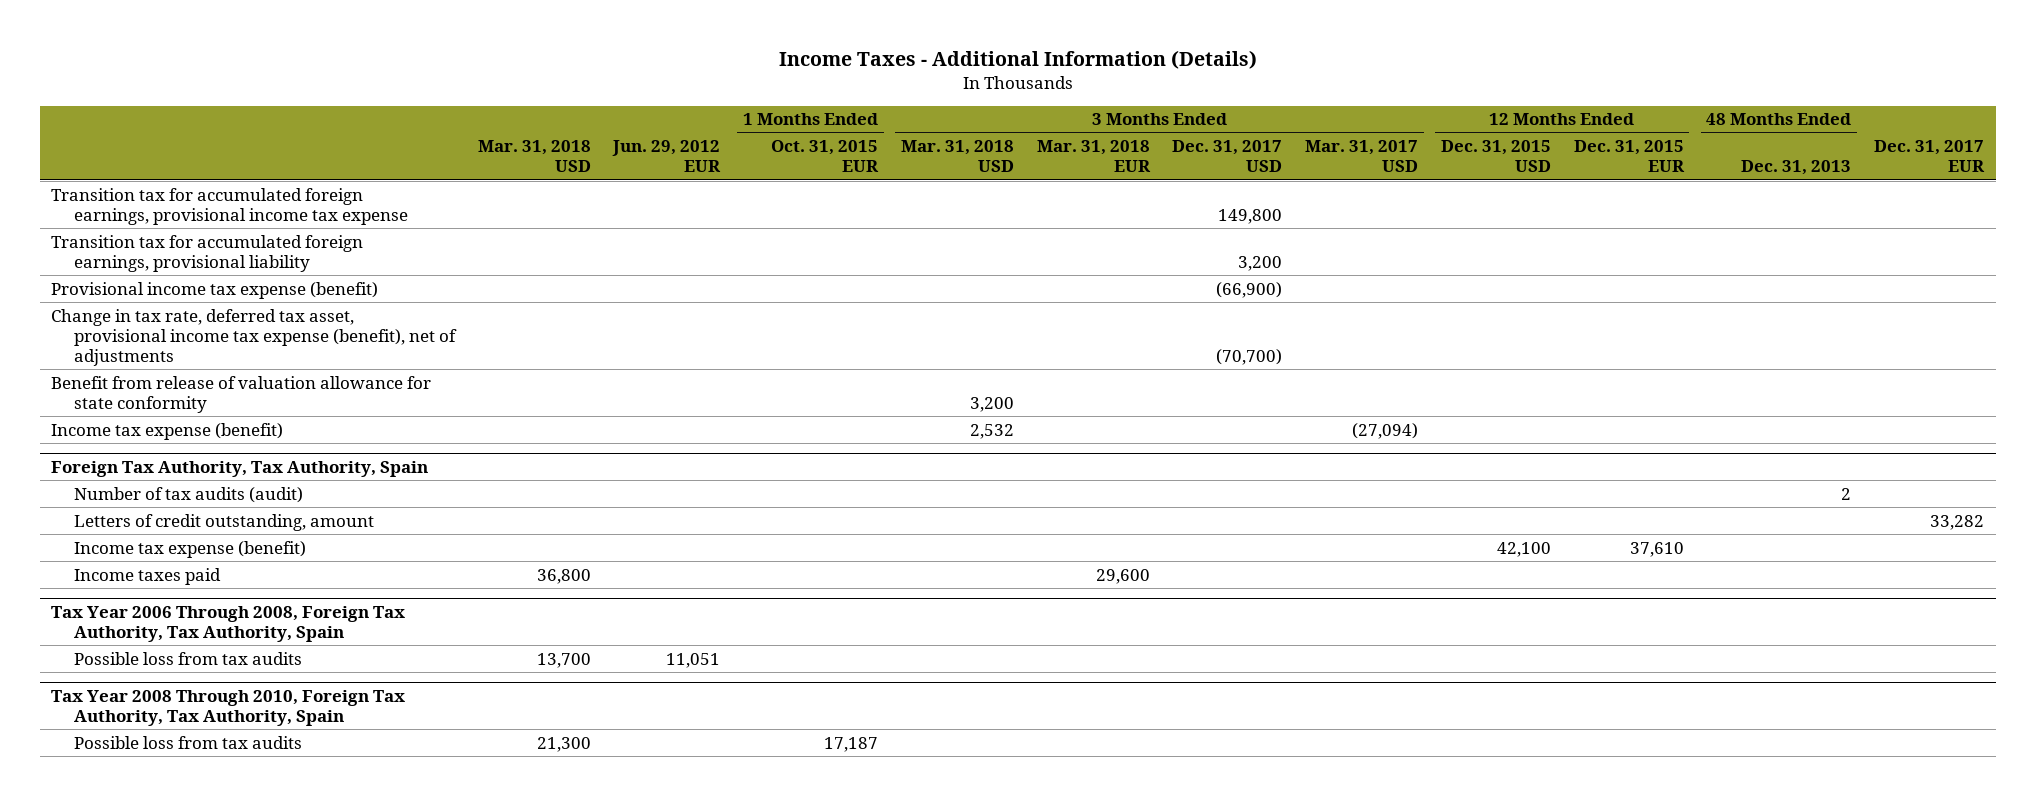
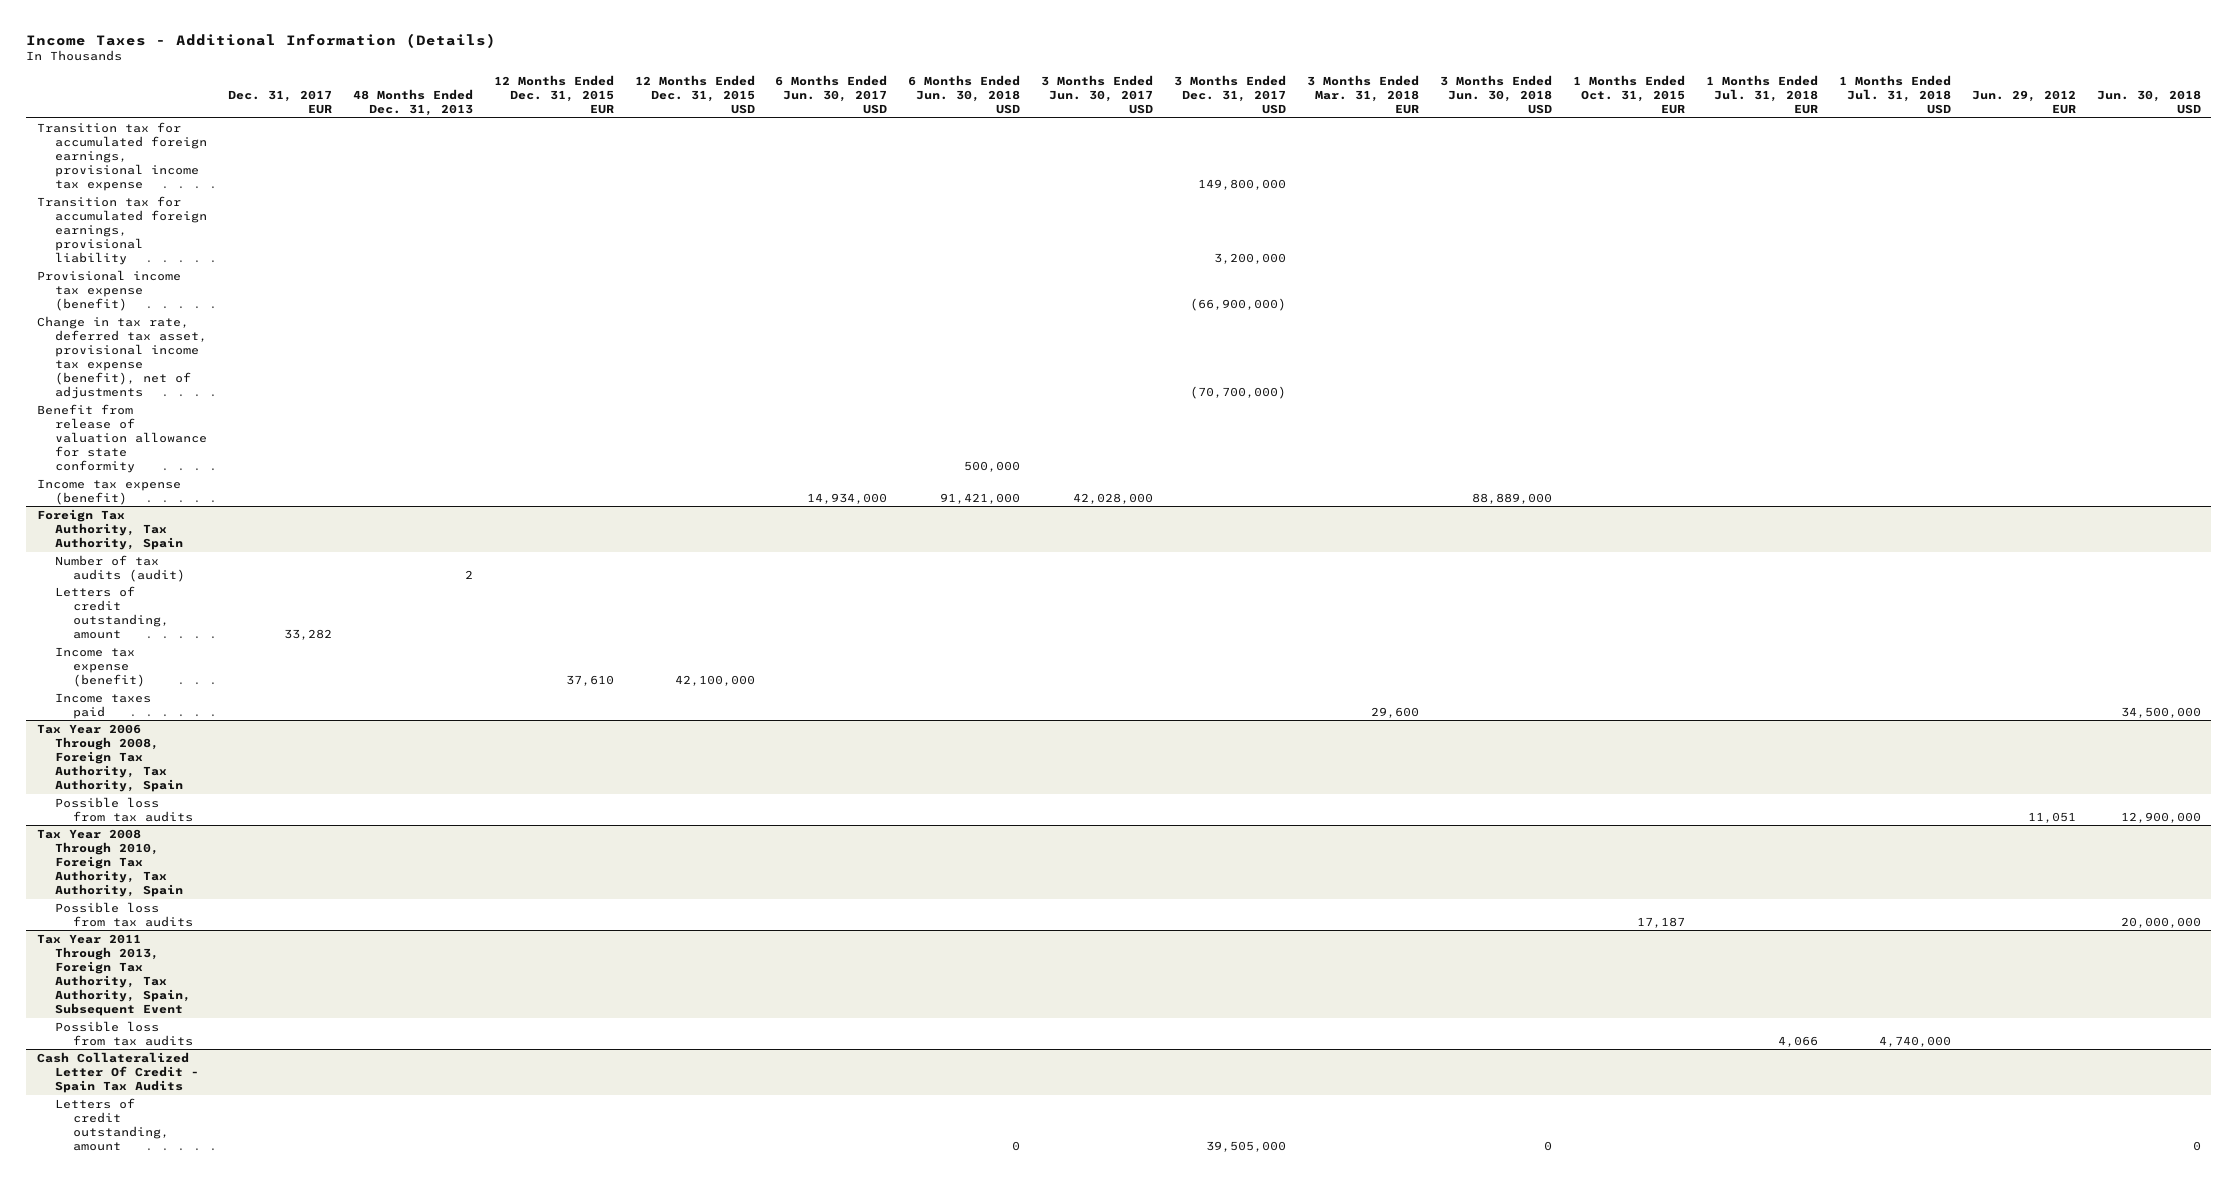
- | Mar. 31, 2018 USD | Jun. 29, 2012 EUR | 1 Months Ended Oct. 31, 2015 EUR | 3 Months Ended Mar. 31, 2018 USD | 3 Months Ended Mar. 31, 2018 EUR | 3 Months Ended Dec. 31, 2017 USD | 3 Months Ended Mar. 31, 2017 USD | 12 Months Ended Dec. 31, 2015 USD | 12 Months Ended Dec. 31, 2015 EUR | 48 Months Ended Dec. 31, 2013 | Dec. 31, 2017 EUR
+ | Dec. 31, 2017 EUR | 48 Months Ended Dec. 31, 2013 | 12 Months Ended Dec. 31, 2015 EUR | 12 Months Ended Dec. 31, 2015 USD | 6 Months Ended Jun. 30, 2017 USD | 6 Months Ended Jun. 30, 2018 USD | 3 Months Ended Jun. 30, 2017 USD | 3 Months Ended Dec. 31, 2017 USD | 3 Months Ended Mar. 31, 2018 EUR | 3 Months Ended Jun. 30, 2018 USD | 1 Months Ended Oct. 31, 2015 EUR | 1 Months Ended Jul. 31, 2018 EUR | 1 Months Ended Jul. 31, 2018 USD | Jun. 29, 2012 EUR | Jun. 30, 2018 USD
- Transition tax for accumulated foreign earnings, provisional income tax expense | | | | | | 149,800 | | | | |
- Transition tax for accumulated foreign earnings, provisional liability | | | | | | 3,200 | | | | |
- Provisional income tax expense (benefit) | | | | | | (66,900) | | | | |
- Change in tax rate, deferred tax asset, provisional income tax expense (benefit), net of adjustments | | | | | | (70,700) | | | | |
+ Transition tax for accumulated foreign earnings, provisional income tax expense | | | | | | | | 149,800,000 | | | | | | |
+ Transition tax for accumulated foreign earnings, provisional liability | | | | | | | | 3,200,000 | | | | | | |
+ Provisional income tax expense (benefit) | | | | | | | | (66,900,000) | | | | | | |
+ Change in tax rate, deferred tax asset, provisional income tax expense (benefit), net of adjustments | | | | | | | | (70,700,000) | | | | | | |
@ Foreign Tax Authority, Tax Authority, Spain
- Income tax expense (benefit) | | | | | | | | 42,100 | 37,610 | |
+ Income tax expense (benefit) | | | 37,610 | 42,100,000 | | | | | | | | | | |
+ Tax Year 2011 Through 2013, Foreign Tax Authority, Tax Authority, Spain, Subsequent Event
+ Possible loss from tax audits | | | | | | | | | | | | 4,066 | 4,740,000 | |
+ Cash Collateralized Letter Of Credit - Spain Tax Audits
+ Letters of credit outstanding, amount | | | | | | 0 | | 39,505,000 | | 0 | | | | | 0

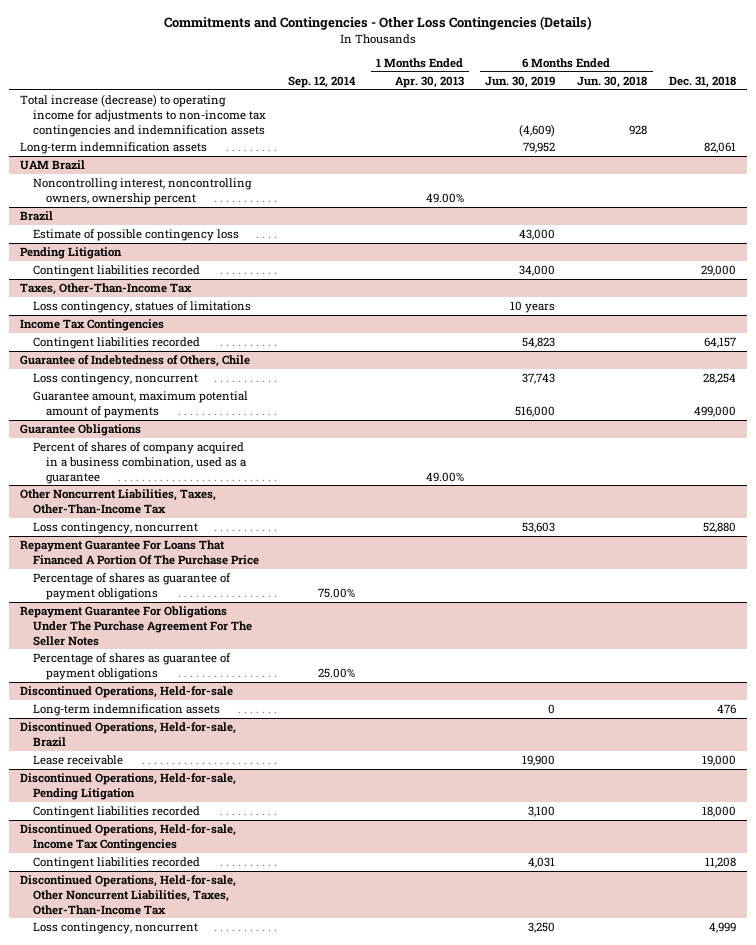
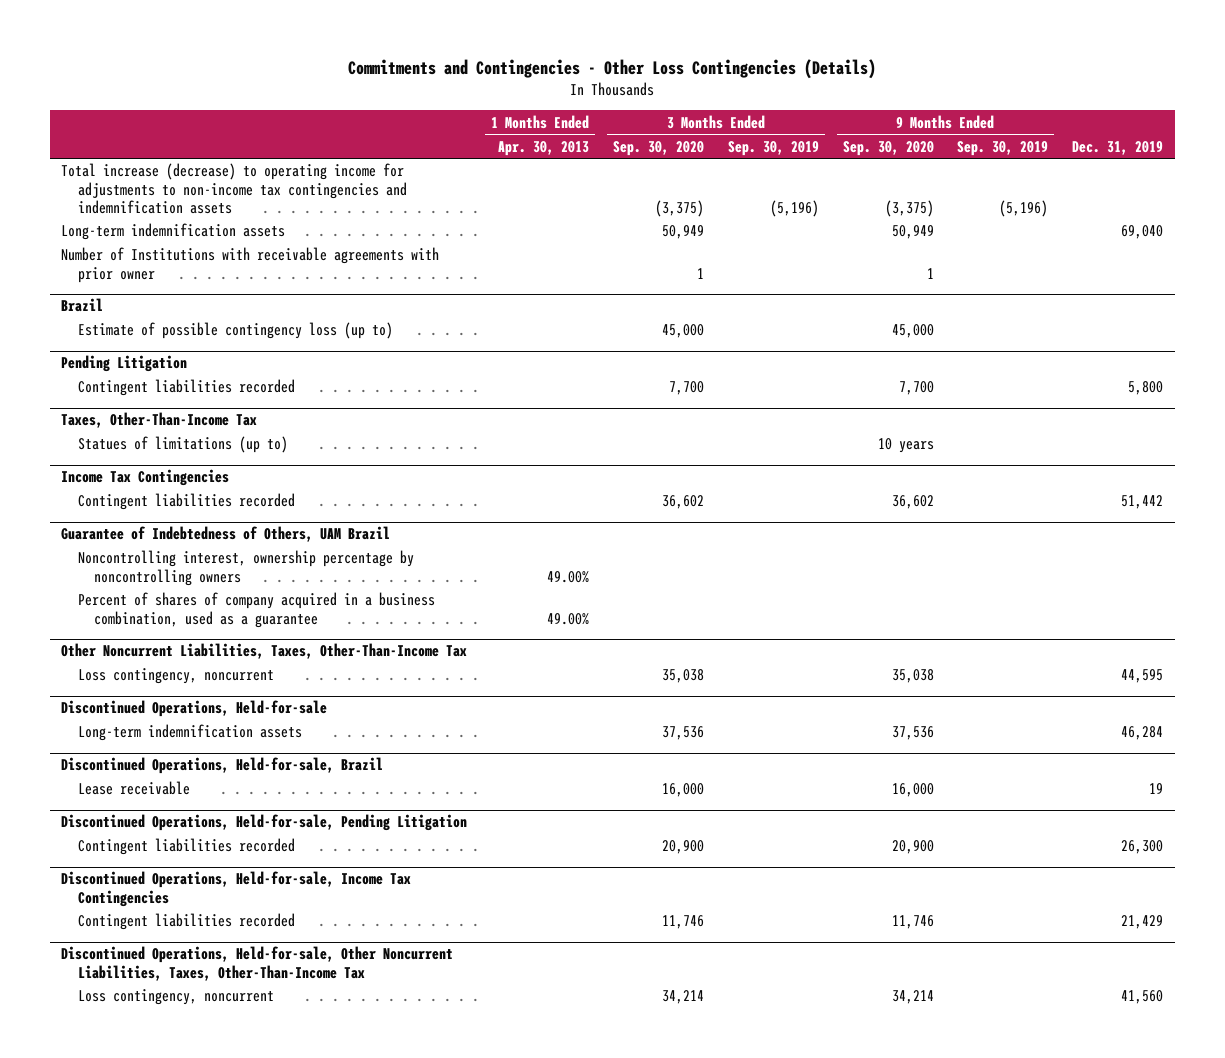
- | Sep. 12, 2014 | 1 Months Ended Apr. 30, 2013 | 6 Months Ended Jun. 30, 2019 | 6 Months Ended Jun. 30, 2018 | Dec. 31, 2018
+ | 1 Months Ended Apr. 30, 2013 | 3 Months Ended Sep. 30, 2020 | 3 Months Ended Sep. 30, 2019 | 9 Months Ended Sep. 30, 2020 | 9 Months Ended Sep. 30, 2019 | Dec. 31, 2019
- UAM Brazil
- Noncontrolling interest, noncontrolling owners, ownership percent | | 49.00% | | |
+ Number of Institutions with receivable agreements with prior owner | | 1 | | 1 | |
@ Brazil
- Estimate of possible contingency loss | | | 43,000 | |
+ Estimate of possible contingency loss (up to) | | 45,000 | | 45,000 | |
@ Taxes, Other-Than-Income Tax
- Loss contingency, statues of limitations | | | 10 years | |
+ Statues of limitations (up to) | | | | 10 years | |
- Guarantee of Indebtedness of Others, Chile
- Loss contingency, noncurrent | | | 37,743 | | 28,254
- Guarantee amount, maximum potential amount of payments | | | 516,000 | | 499,000
- Guarantee Obligations
- Percent of shares of company acquired in a business combination, used as a guarantee | | 49.00% | | |
+ Guarantee of Indebtedness of Others, UAM Brazil
+ Noncontrolling interest, ownership percentage by noncontrolling owners | 49.00% | | | | |
+ Percent of shares of company acquired in a business combination, used as a guarantee | 49.00% | | | | |
- Repayment Guarantee For Loans That Financed A Portion Of The Purchase Price
- Percentage of shares as guarantee of payment obligations | 75.00% | | | |
- Repayment Guarantee For Obligations Under The Purchase Agreement For The Seller Notes
- Percentage of shares as guarantee of payment obligations | 25.00% | | | |

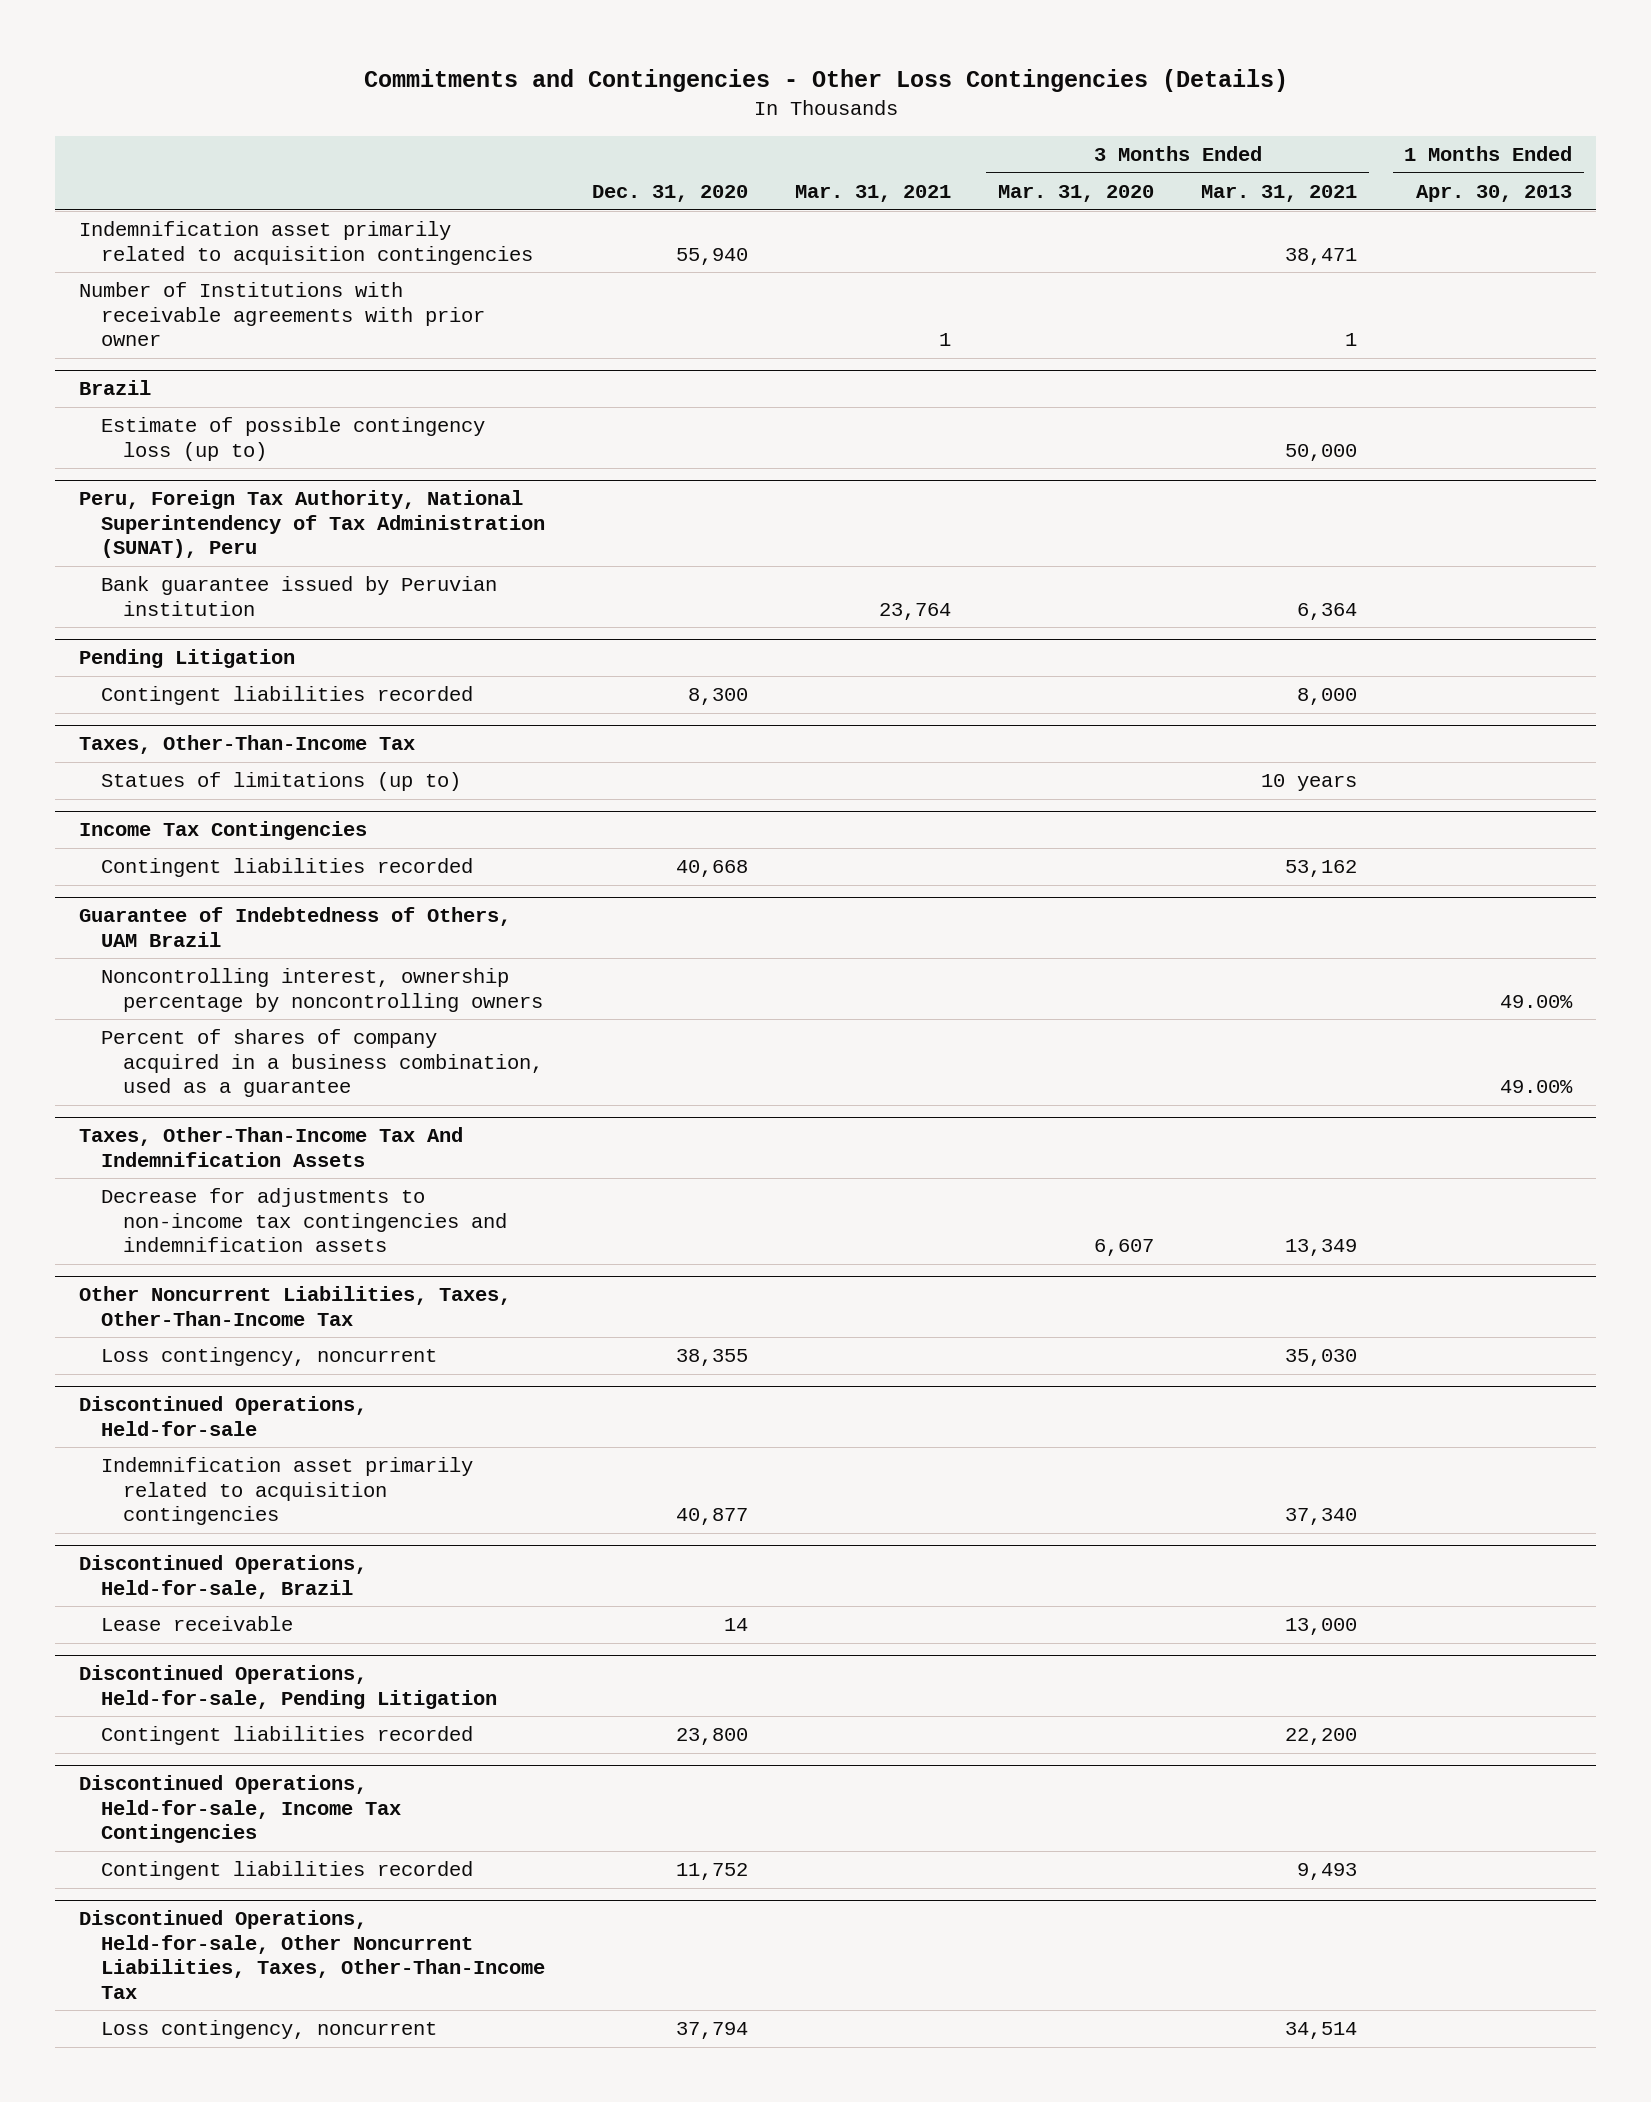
- | 1 Months Ended Apr. 30, 2013 | 3 Months Ended Sep. 30, 2020 | 3 Months Ended Sep. 30, 2019 | 9 Months Ended Sep. 30, 2020 | 9 Months Ended Sep. 30, 2019 | Dec. 31, 2019
+ | Dec. 31, 2020 | Mar. 31, 2021 | 3 Months Ended Mar. 31, 2020 | 3 Months Ended Mar. 31, 2021 | 1 Months Ended Apr. 30, 2013
- Total increase (decrease) to operating income for adjustments to non-income tax contingencies and indemnification assets | | (3,375) | (5,196) | (3,375) | (5,196) |
- Long-term indemnification assets | | 50,949 | | 50,949 | | 69,040
+ Indemnification asset primarily related to acquisition contingencies | 55,940 | | | 38,471 |
+ Peru, Foreign Tax Authority, National Superintendency of Tax Administration (SUNAT), Peru
+ Bank guarantee issued by Peruvian institution | | 23,764 | | 6,364 |
+ Taxes, Other-Than-Income Tax And Indemnification Assets
+ Decrease for adjustments to non-income tax contingencies and indemnification assets | | | 6,607 | 13,349 |
@ Discontinued Operations, Held-for-sale
- Long-term indemnification assets | | 37,536 | | 37,536 | | 46,284
+ Indemnification asset primarily related to acquisition contingencies | 40,877 | | | 37,340 |

